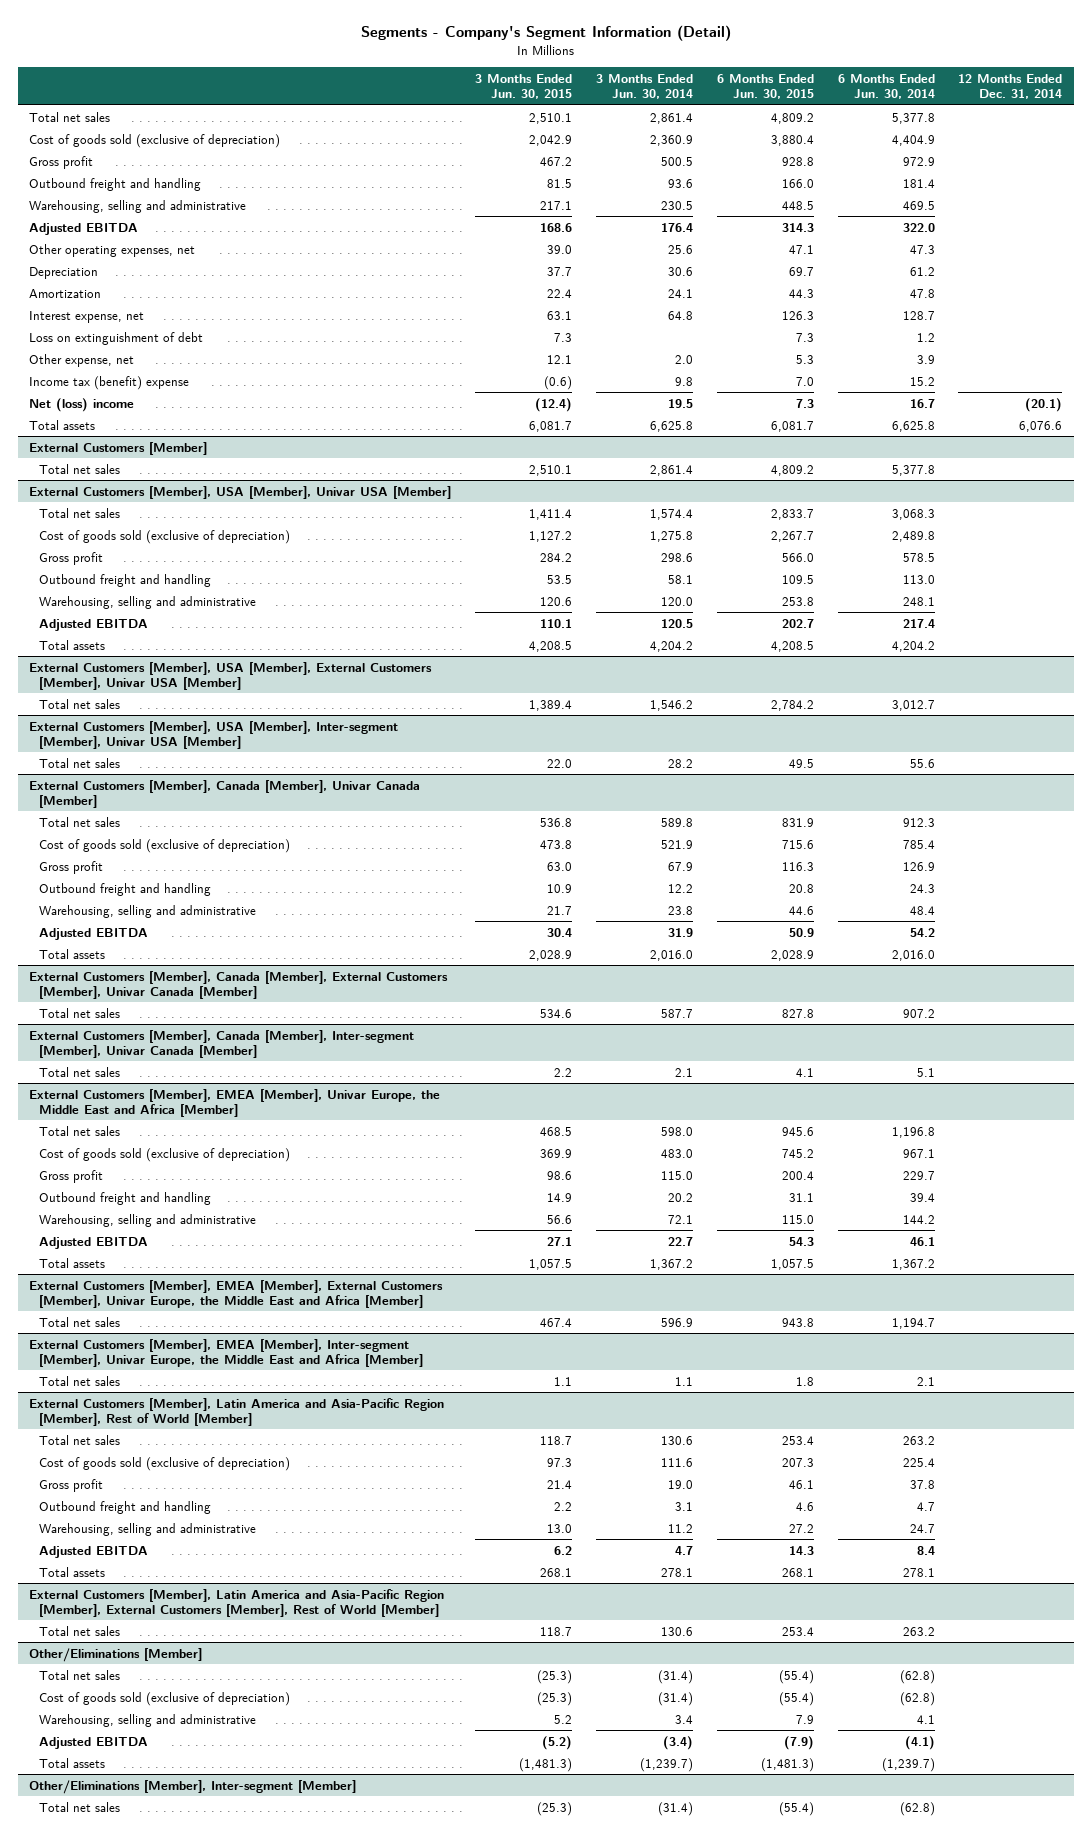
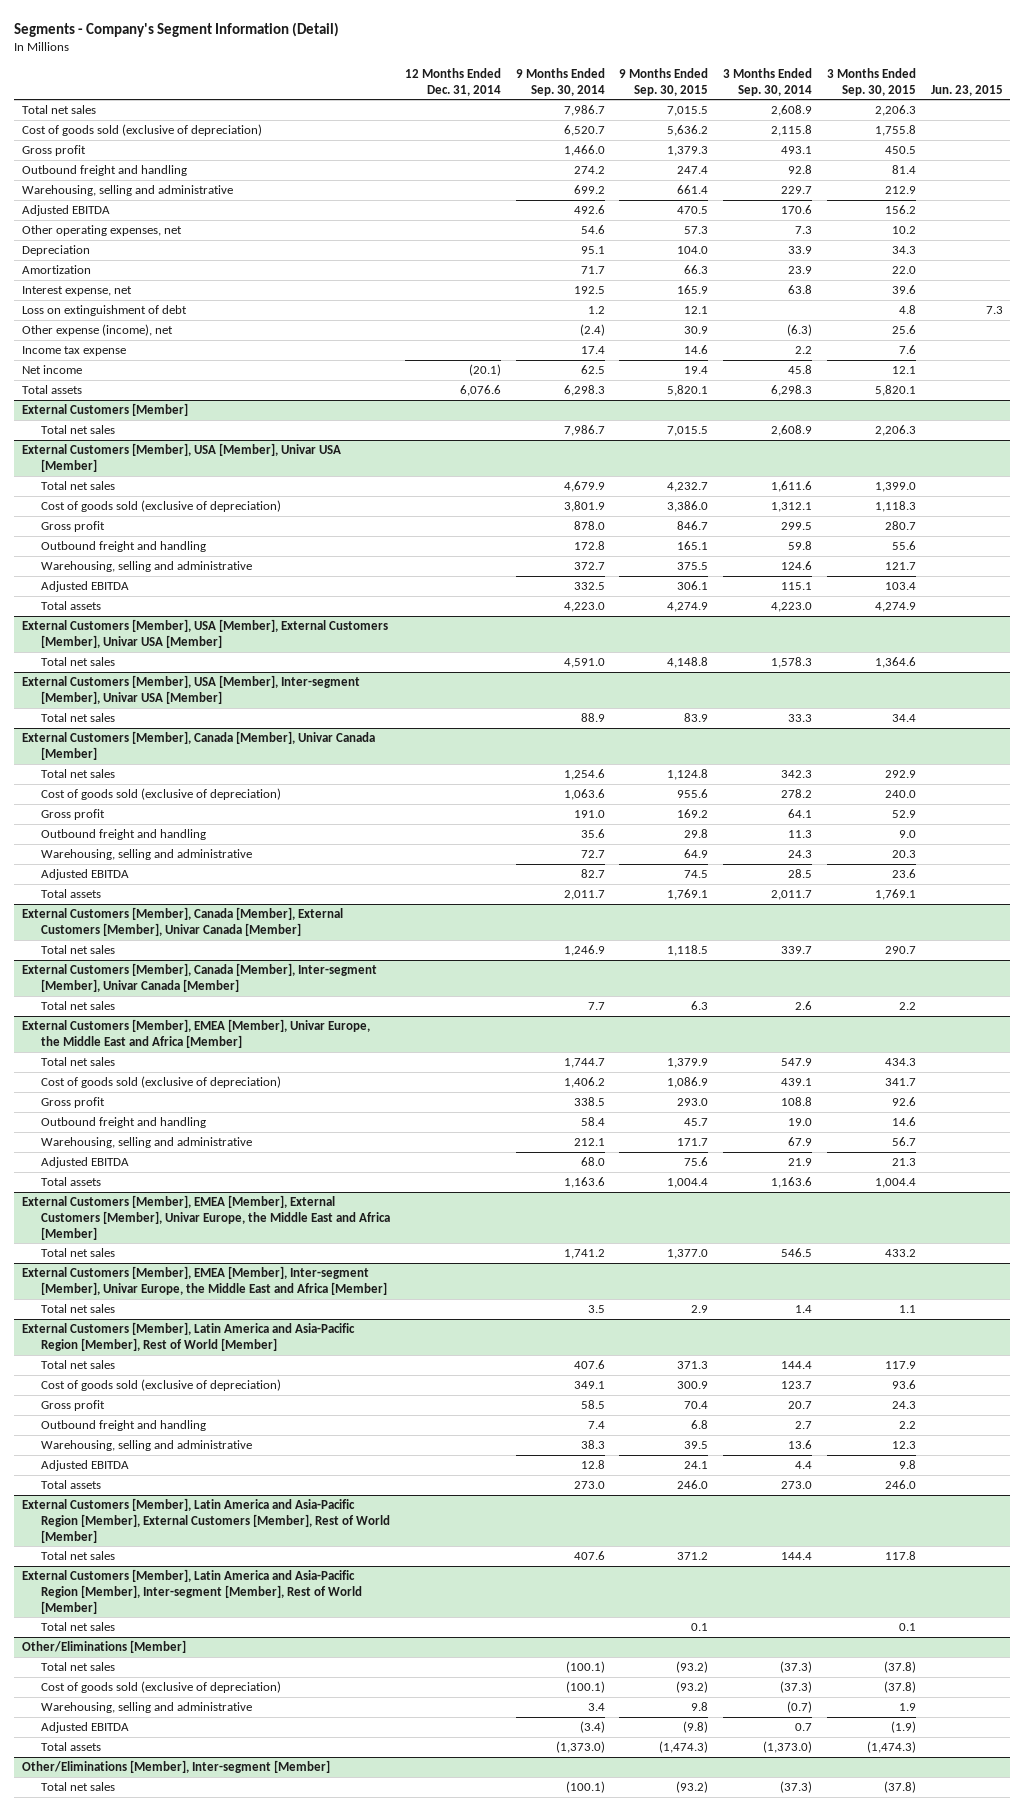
- | 3 Months Ended Jun. 30, 2015 | 3 Months Ended Jun. 30, 2014 | 6 Months Ended Jun. 30, 2015 | 6 Months Ended Jun. 30, 2014 | 12 Months Ended Dec. 31, 2014
+ | 12 Months Ended Dec. 31, 2014 | 9 Months Ended Sep. 30, 2014 | 9 Months Ended Sep. 30, 2015 | 3 Months Ended Sep. 30, 2014 | 3 Months Ended Sep. 30, 2015 | Jun. 23, 2015
- Other expense, net | 12.1 | 2.0 | 5.3 | 3.9 |
- Income tax (benefit) expense | (0.6) | 9.8 | 7.0 | 15.2 |
- Net (loss) income | (12.4) | 19.5 | 7.3 | 16.7 | (20.1)
+ Other expense (income), net | | (2.4) | 30.9 | (6.3) | 25.6 |
+ Income tax expense | | 17.4 | 14.6 | 2.2 | 7.6 |
+ Net income | (20.1) | 62.5 | 19.4 | 45.8 | 12.1 |
+ External Customers [Member], Latin America and Asia-Pacific Region [Member], Inter-segment [Member], Rest of World [Member]
+ Total net sales | | | 0.1 | | 0.1 |

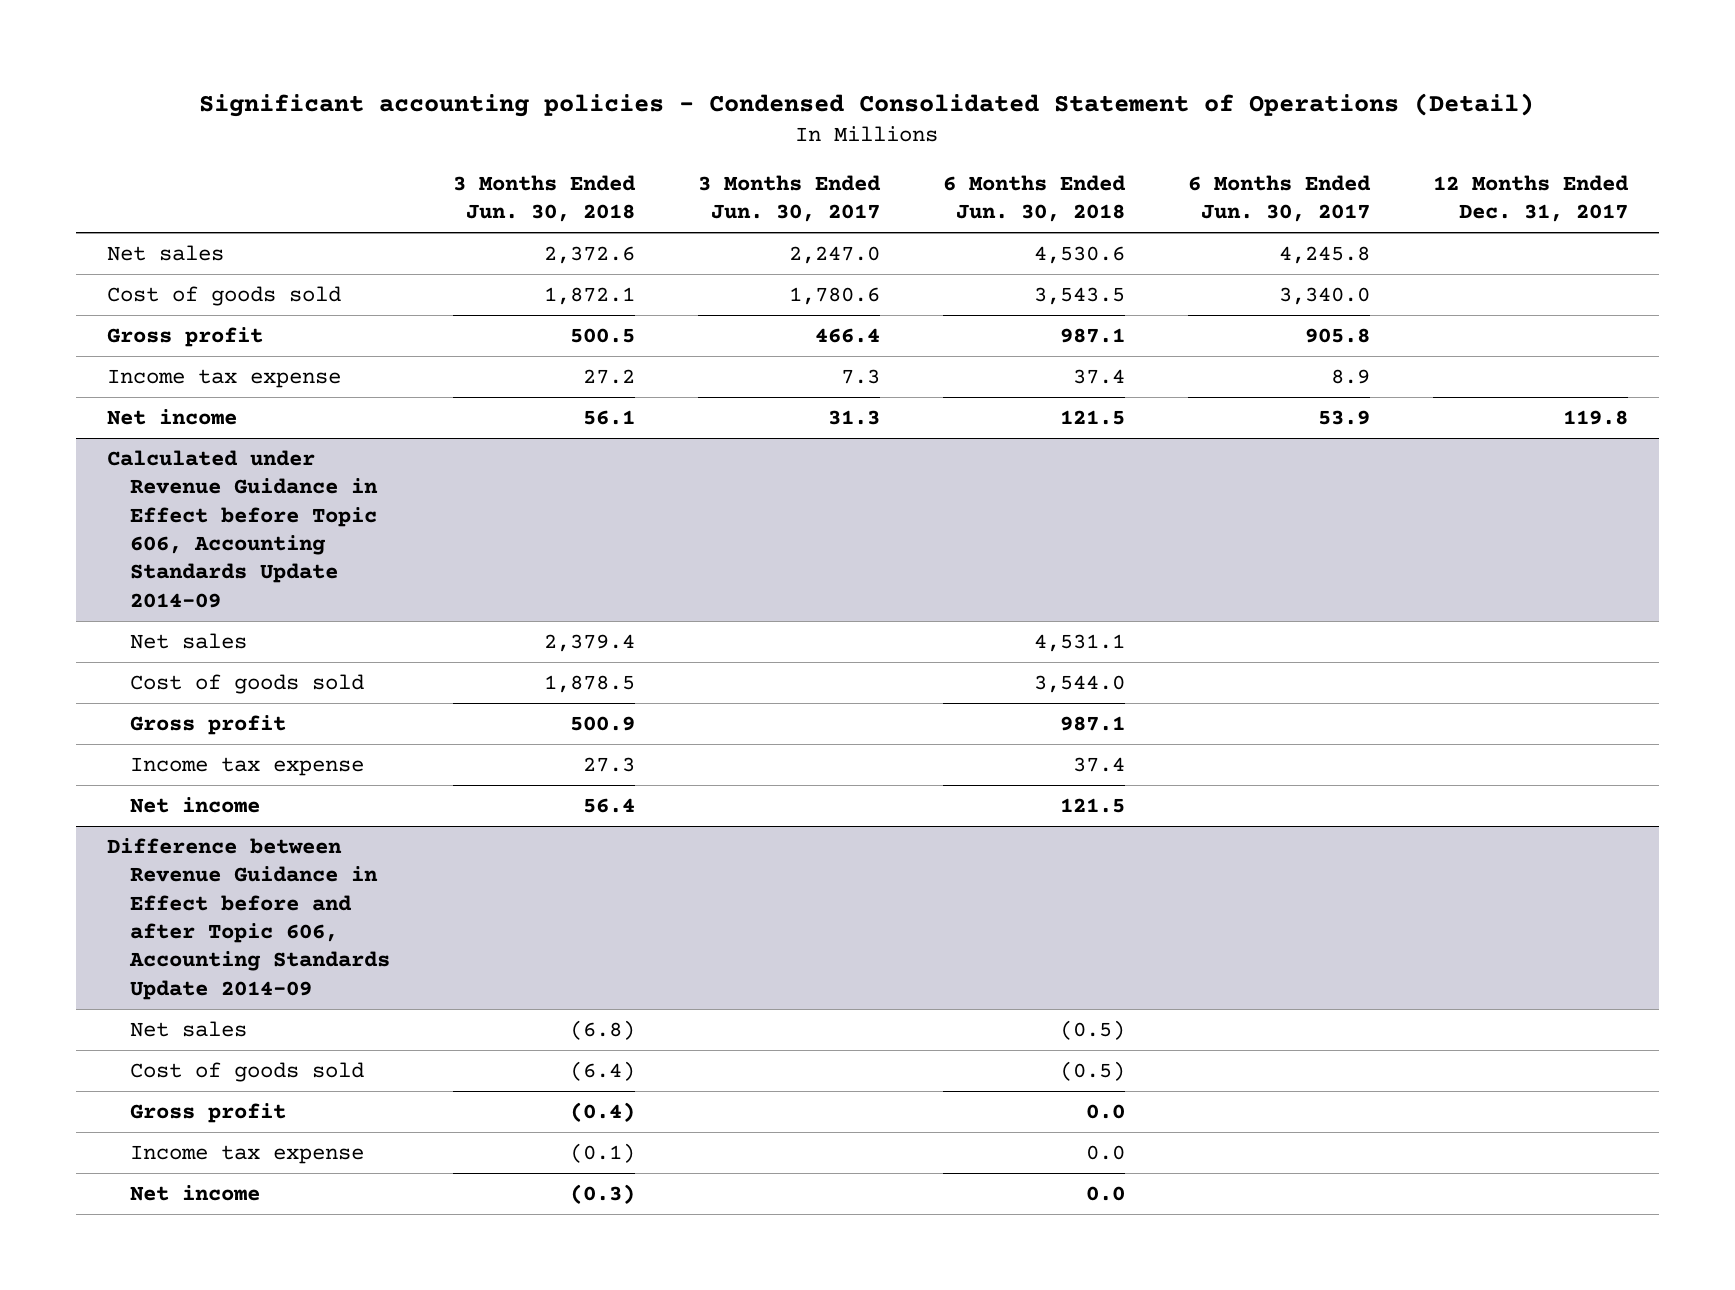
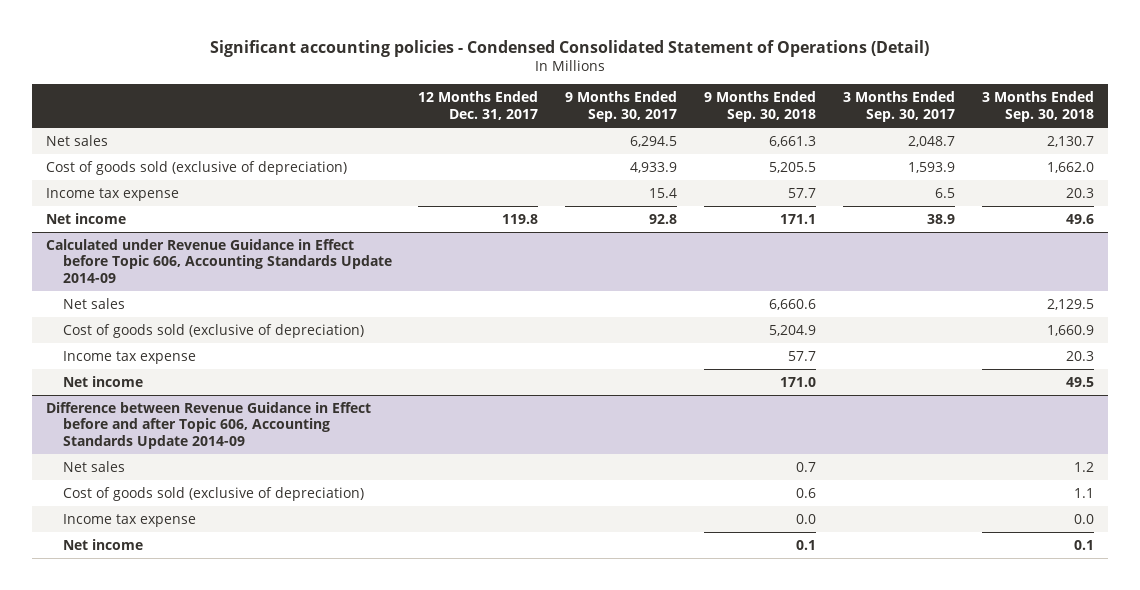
- | 3 Months Ended Jun. 30, 2018 | 3 Months Ended Jun. 30, 2017 | 6 Months Ended Jun. 30, 2018 | 6 Months Ended Jun. 30, 2017 | 12 Months Ended Dec. 31, 2017
+ | 12 Months Ended Dec. 31, 2017 | 9 Months Ended Sep. 30, 2017 | 9 Months Ended Sep. 30, 2018 | 3 Months Ended Sep. 30, 2017 | 3 Months Ended Sep. 30, 2018
- Cost of goods sold | 1,872.1 | 1,780.6 | 3,543.5 | 3,340.0 |
- Gross profit | 500.5 | 466.4 | 987.1 | 905.8 |
+ Cost of goods sold (exclusive of depreciation) | | 4,933.9 | 5,205.5 | 1,593.9 | 1,662.0
@ Calculated under Revenue Guidance in Effect before Topic 606, Accounting Standards Update 2014-09
- Cost of goods sold | 1,878.5 | | 3,544.0 | |
- Gross profit | 500.9 | | 987.1 | |
+ Cost of goods sold (exclusive of depreciation) | | | 5,204.9 | | 1,660.9
@ Difference between Revenue Guidance in Effect before and after Topic 606, Accounting Standards Update 2014-09
- Cost of goods sold | (6.4) | | (0.5) | |
- Gross profit | (0.4) | | 0.0 | |
+ Cost of goods sold (exclusive of depreciation) | | | 0.6 | | 1.1

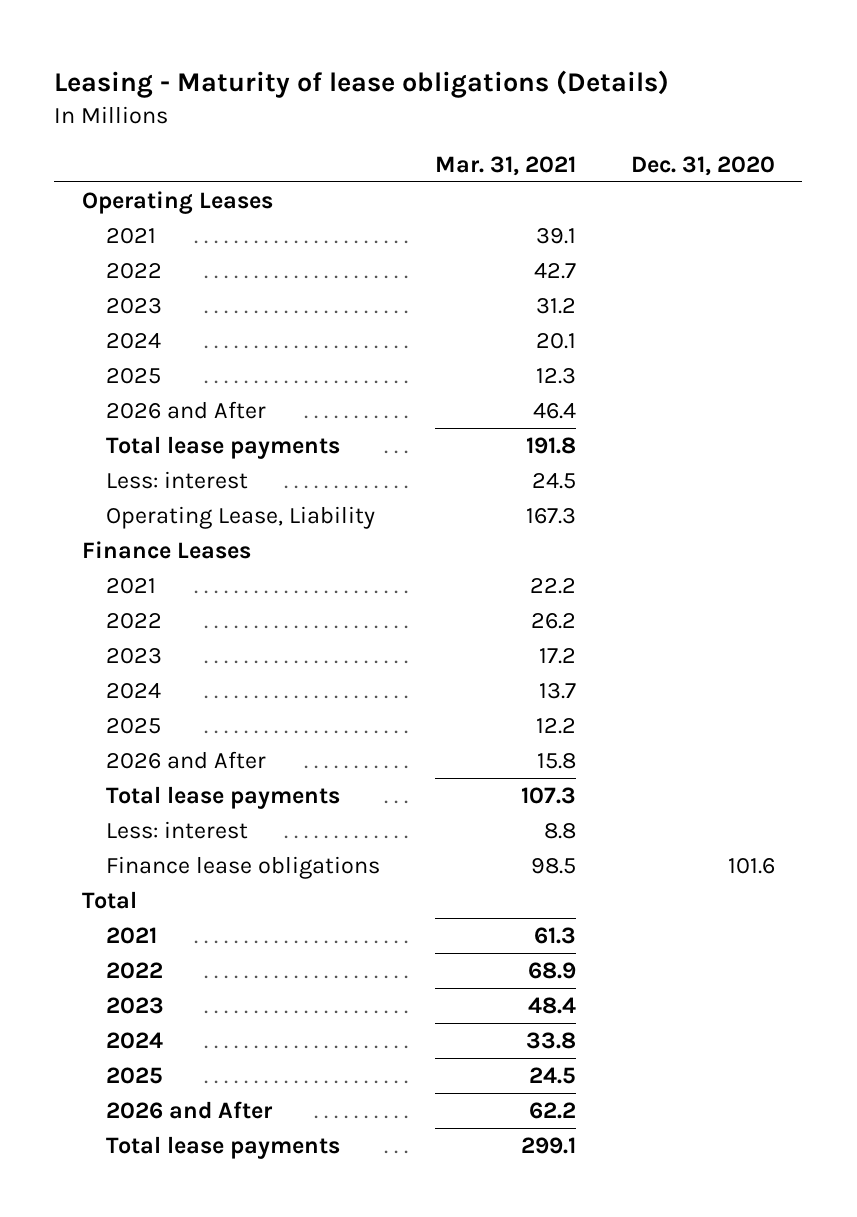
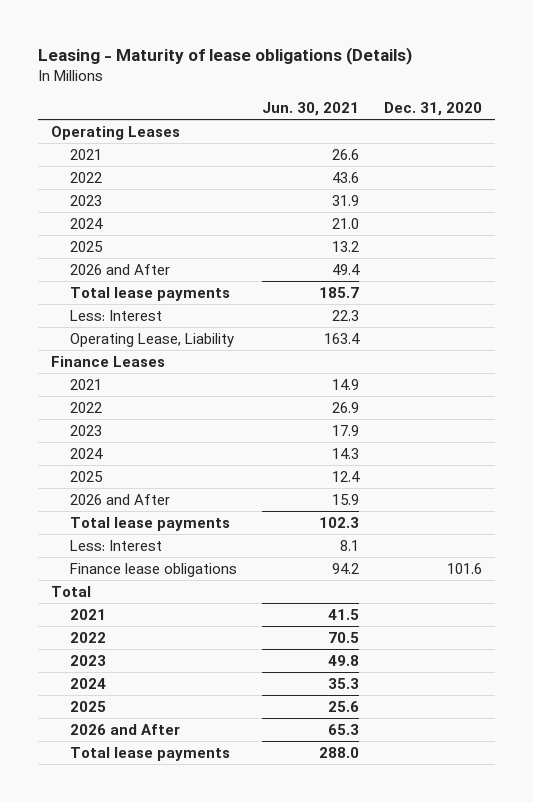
- | Mar. 31, 2021 | Dec. 31, 2020
+ | Jun. 30, 2021 | Dec. 31, 2020
- Less: interest | 24.5 |
+ Less: Interest | 22.3 |
- Less: interest | 8.8 |
+ Less: Interest | 8.1 |

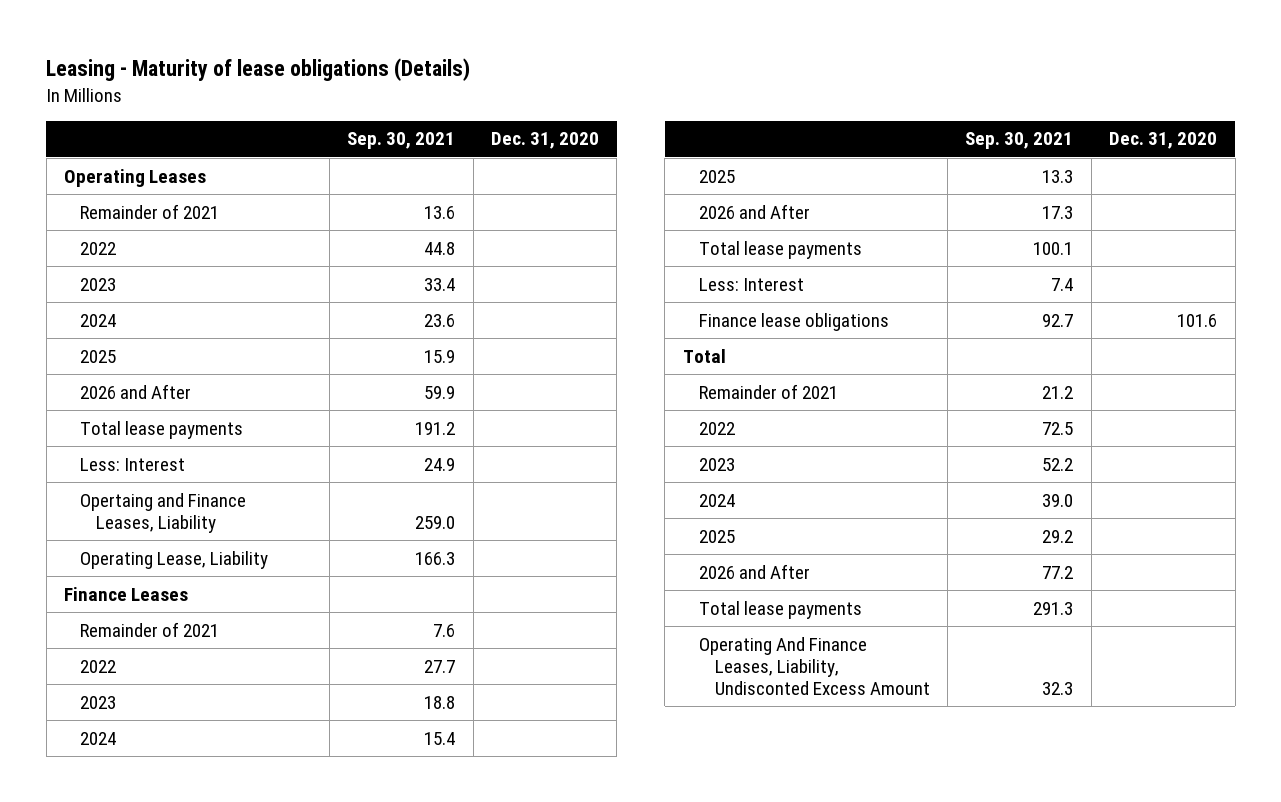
- | Jun. 30, 2021 | Dec. 31, 2020
+ | Sep. 30, 2021 | Dec. 31, 2020
- 2021 | 26.6 |
+ Remainder of 2021 | 13.6 |
+ Opertaing and Finance Leases, Liability | 259.0 |
- 2021 | 14.9 |
+ Remainder of 2021 | 7.6 |
- 2021 | 41.5 |
+ Remainder of 2021 | 21.2 |
+ Operating And Finance Leases, Liability, Undisconted Excess Amount | 32.3 |

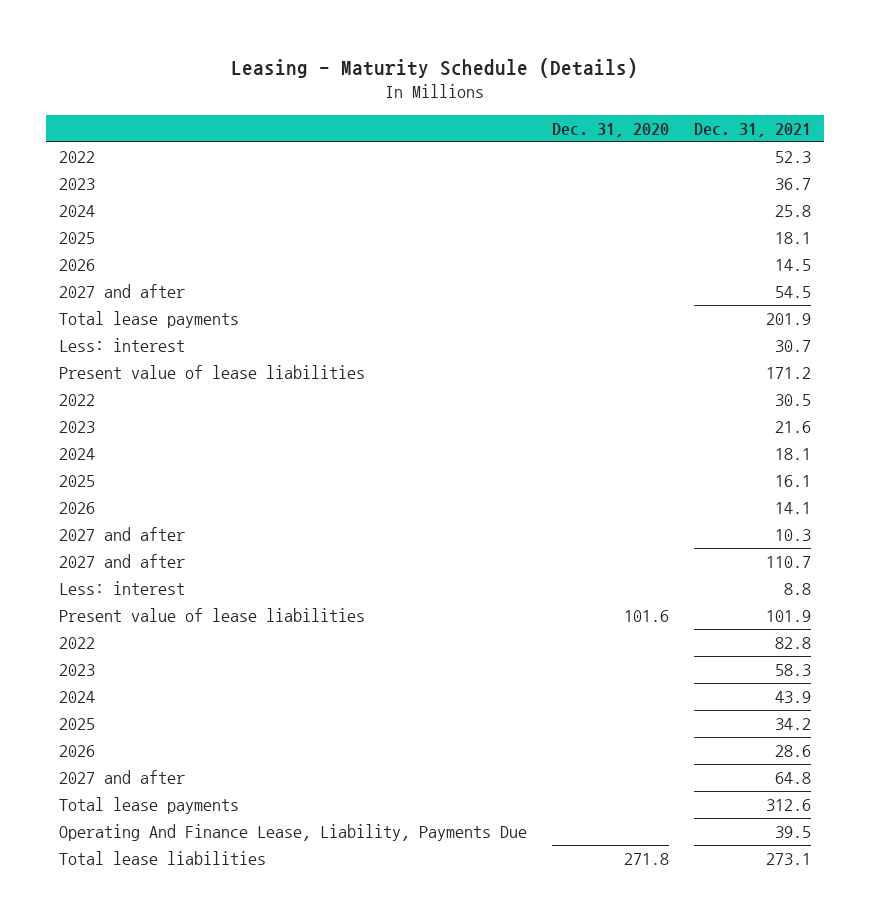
- Leasing - Maturity of lease obligations (Details)
+ Leasing - Maturity Schedule (Details)
- | Sep. 30, 2021 | Dec. 31, 2020
+ | Dec. 31, 2020 | Dec. 31, 2021
- Operating Leases
- Remainder of 2021 | 13.6 |
- 2026 and After | 59.9 |
+ 2026 | | 14.5
+ 2027 and after | | 54.5
- Less: Interest | 24.9 |
- Opertaing and Finance Leases, Liability | 259.0 |
- Operating Lease, Liability | 166.3 |
- Finance Leases
- Remainder of 2021 | 7.6 |
+ Less: interest | | 30.7
+ Present value of lease liabilities | | 171.2
- 2026 and After | 17.3 |
- Total lease payments | 100.1 |
- Less: Interest | 7.4 |
- Finance lease obligations | 92.7 | 101.6
- Total
- Remainder of 2021 | 21.2 |
+ 2026 | | 14.1
+ 2027 and after | | 10.3
+ 2027 and after | | 110.7
+ Less: interest | | 8.8
+ Present value of lease liabilities | 101.6 | 101.9
- 2026 and After | 77.2 |
+ 2026 | | 28.6
+ 2027 and after | | 64.8
- Operating And Finance Leases, Liability, Undisconted Excess Amount | 32.3 |
+ Operating And Finance Lease, Liability, Payments Due | | 39.5
+ Total lease liabilities | 271.8 | 273.1

